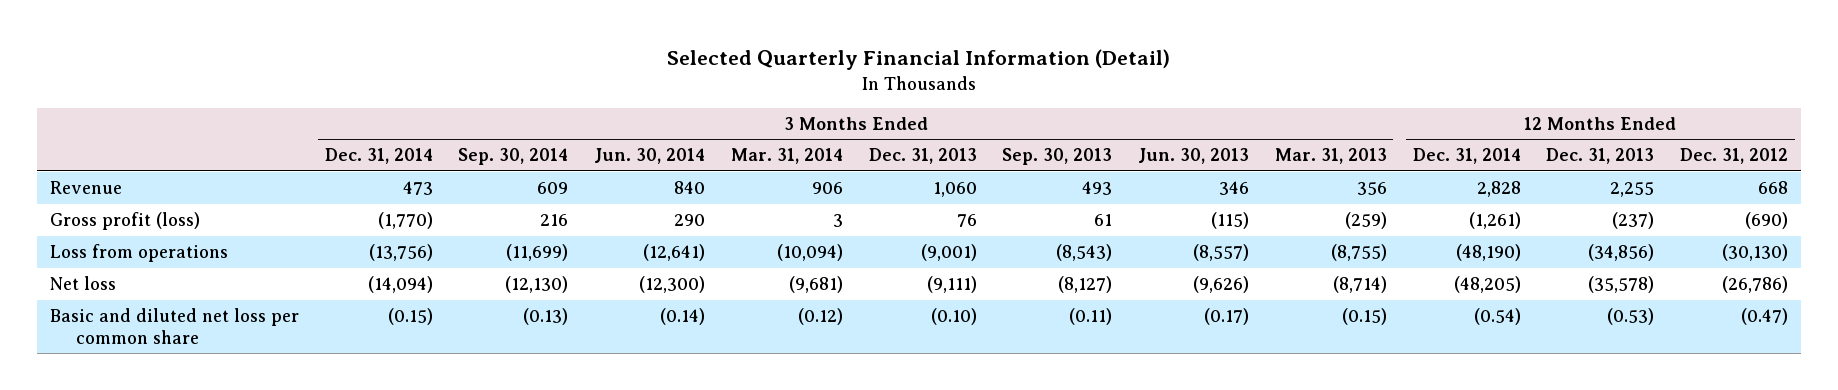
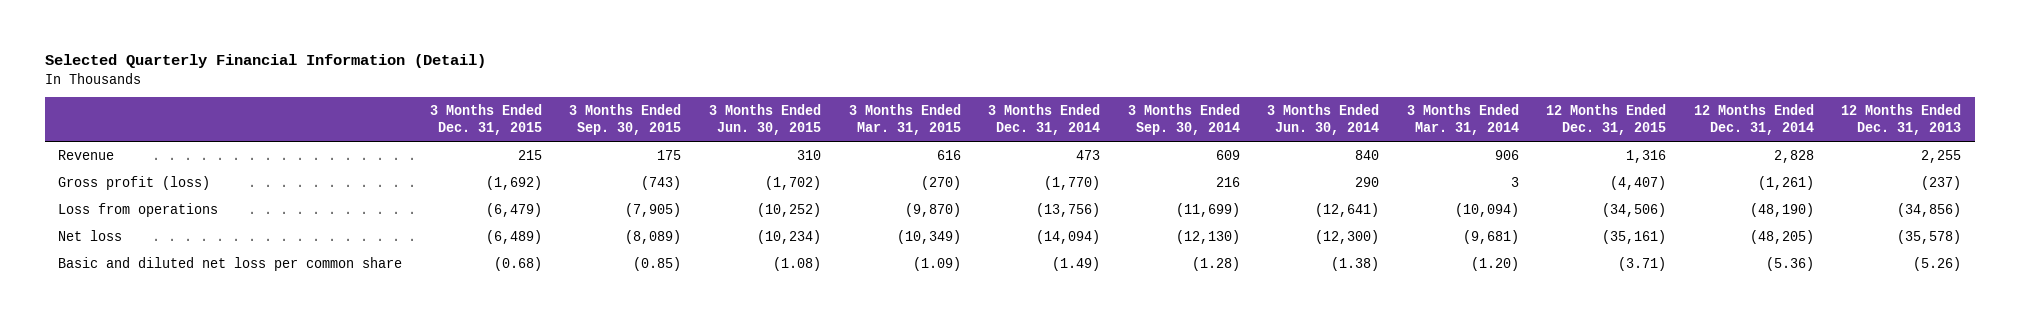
- | 3 Months Ended Dec. 31, 2014 | 3 Months Ended Sep. 30, 2014 | 3 Months Ended Jun. 30, 2014 | 3 Months Ended Mar. 31, 2014 | 3 Months Ended Dec. 31, 2013 | 3 Months Ended Sep. 30, 2013 | 3 Months Ended Jun. 30, 2013 | 3 Months Ended Mar. 31, 2013 | 12 Months Ended Dec. 31, 2014 | 12 Months Ended Dec. 31, 2013 | 12 Months Ended Dec. 31, 2012
+ | 3 Months Ended Dec. 31, 2015 | 3 Months Ended Sep. 30, 2015 | 3 Months Ended Jun. 30, 2015 | 3 Months Ended Mar. 31, 2015 | 3 Months Ended Dec. 31, 2014 | 3 Months Ended Sep. 30, 2014 | 3 Months Ended Jun. 30, 2014 | 3 Months Ended Mar. 31, 2014 | 12 Months Ended Dec. 31, 2015 | 12 Months Ended Dec. 31, 2014 | 12 Months Ended Dec. 31, 2013
- Basic and diluted net loss per common share | (0.15) | (0.13) | (0.14) | (0.12) | (0.10) | (0.11) | (0.17) | (0.15) | (0.54) | (0.53) | (0.47)
+ Basic and diluted net loss per common share | (0.68) | (0.85) | (1.08) | (1.09) | (1.49) | (1.28) | (1.38) | (1.20) | (3.71) | (5.36) | (5.26)

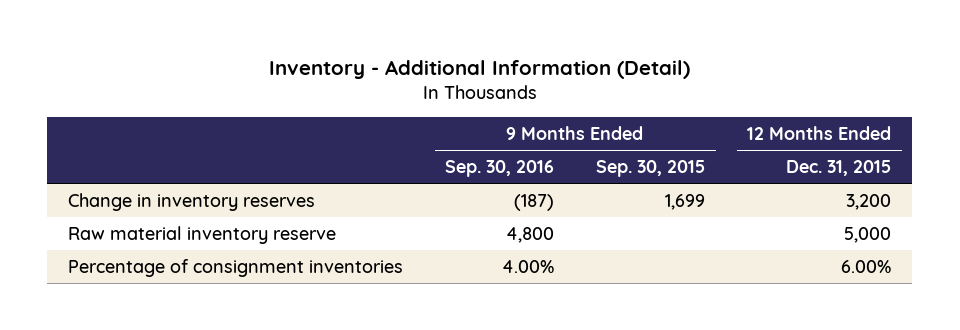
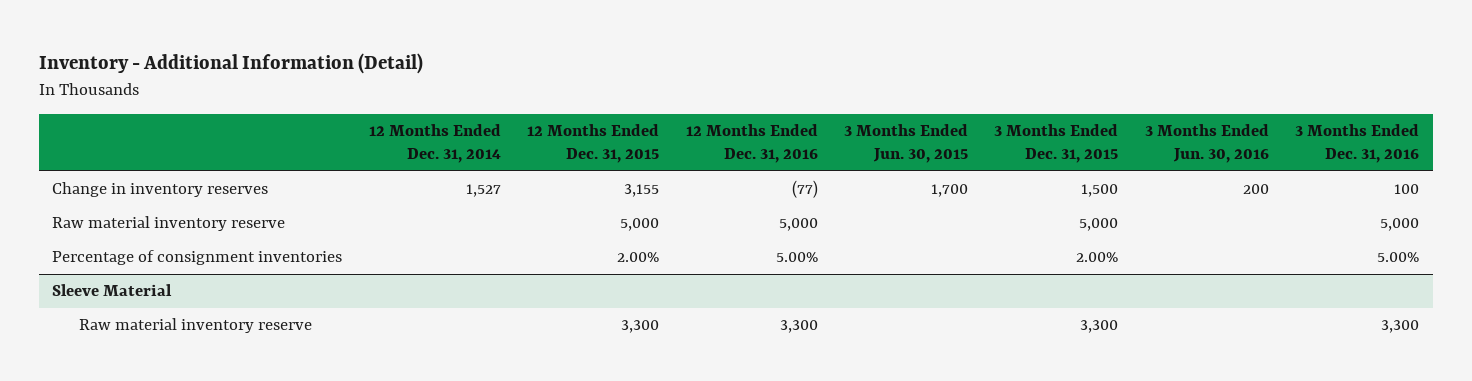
- | 9 Months Ended Sep. 30, 2016 | 9 Months Ended Sep. 30, 2015 | 12 Months Ended Dec. 31, 2015
+ | 12 Months Ended Dec. 31, 2014 | 12 Months Ended Dec. 31, 2015 | 12 Months Ended Dec. 31, 2016 | 3 Months Ended Jun. 30, 2015 | 3 Months Ended Dec. 31, 2015 | 3 Months Ended Jun. 30, 2016 | 3 Months Ended Dec. 31, 2016
- Change in inventory reserves | (187) | 1,699 | 3,200
+ Change in inventory reserves | 1,527 | 3,155 | (77) | 1,700 | 1,500 | 200 | 100
- Percentage of consignment inventories | 4.00% | | 6.00%
+ Percentage of consignment inventories | | 2.00% | 5.00% | | 2.00% | | 5.00%
+ Sleeve Material
+ Raw material inventory reserve | | 3,300 | 3,300 | | 3,300 | | 3,300

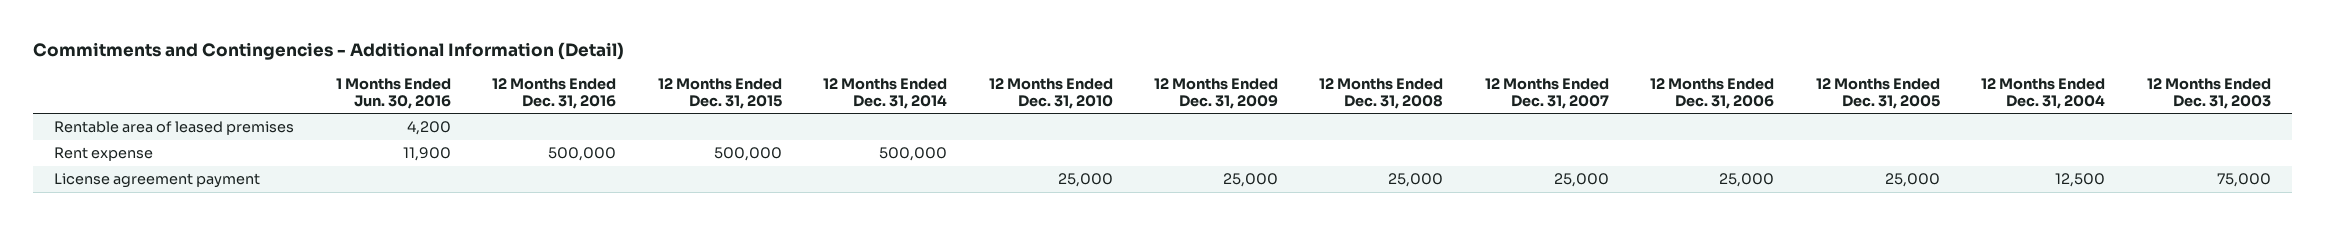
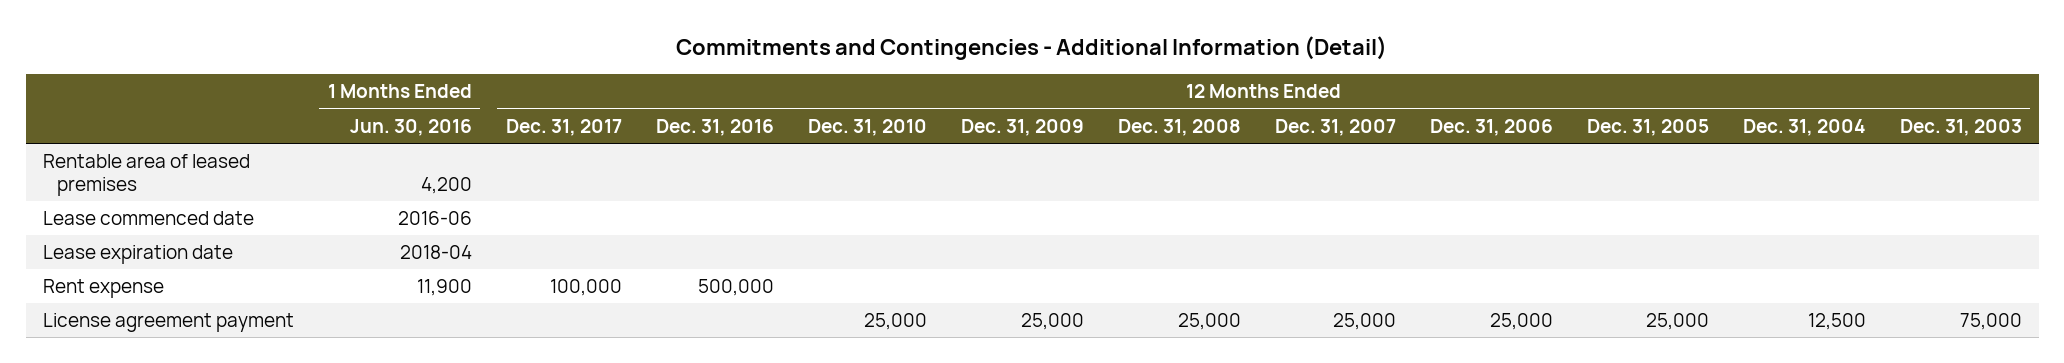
- | 1 Months Ended Jun. 30, 2016 | 12 Months Ended Dec. 31, 2016 | 12 Months Ended Dec. 31, 2015 | 12 Months Ended Dec. 31, 2014 | 12 Months Ended Dec. 31, 2010 | 12 Months Ended Dec. 31, 2009 | 12 Months Ended Dec. 31, 2008 | 12 Months Ended Dec. 31, 2007 | 12 Months Ended Dec. 31, 2006 | 12 Months Ended Dec. 31, 2005 | 12 Months Ended Dec. 31, 2004 | 12 Months Ended Dec. 31, 2003
+ | 1 Months Ended Jun. 30, 2016 | 12 Months Ended Dec. 31, 2017 | 12 Months Ended Dec. 31, 2016 | 12 Months Ended Dec. 31, 2010 | 12 Months Ended Dec. 31, 2009 | 12 Months Ended Dec. 31, 2008 | 12 Months Ended Dec. 31, 2007 | 12 Months Ended Dec. 31, 2006 | 12 Months Ended Dec. 31, 2005 | 12 Months Ended Dec. 31, 2004 | 12 Months Ended Dec. 31, 2003
+ Lease commenced date | 2016-06 | | | | | | | | | |
+ Lease expiration date | 2018-04 | | | | | | | | | |

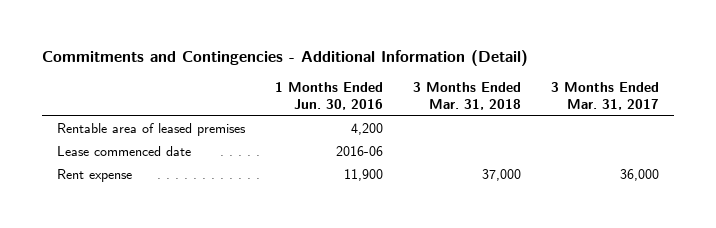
- | 1 Months Ended Jun. 30, 2016 | 12 Months Ended Dec. 31, 2017 | 12 Months Ended Dec. 31, 2016 | 12 Months Ended Dec. 31, 2010 | 12 Months Ended Dec. 31, 2009 | 12 Months Ended Dec. 31, 2008 | 12 Months Ended Dec. 31, 2007 | 12 Months Ended Dec. 31, 2006 | 12 Months Ended Dec. 31, 2005 | 12 Months Ended Dec. 31, 2004 | 12 Months Ended Dec. 31, 2003
+ | 1 Months Ended Jun. 30, 2016 | 3 Months Ended Mar. 31, 2018 | 3 Months Ended Mar. 31, 2017
- Lease expiration date | 2018-04 | | | | | | | | | |
- License agreement payment | | | | 25,000 | 25,000 | 25,000 | 25,000 | 25,000 | 25,000 | 12,500 | 75,000

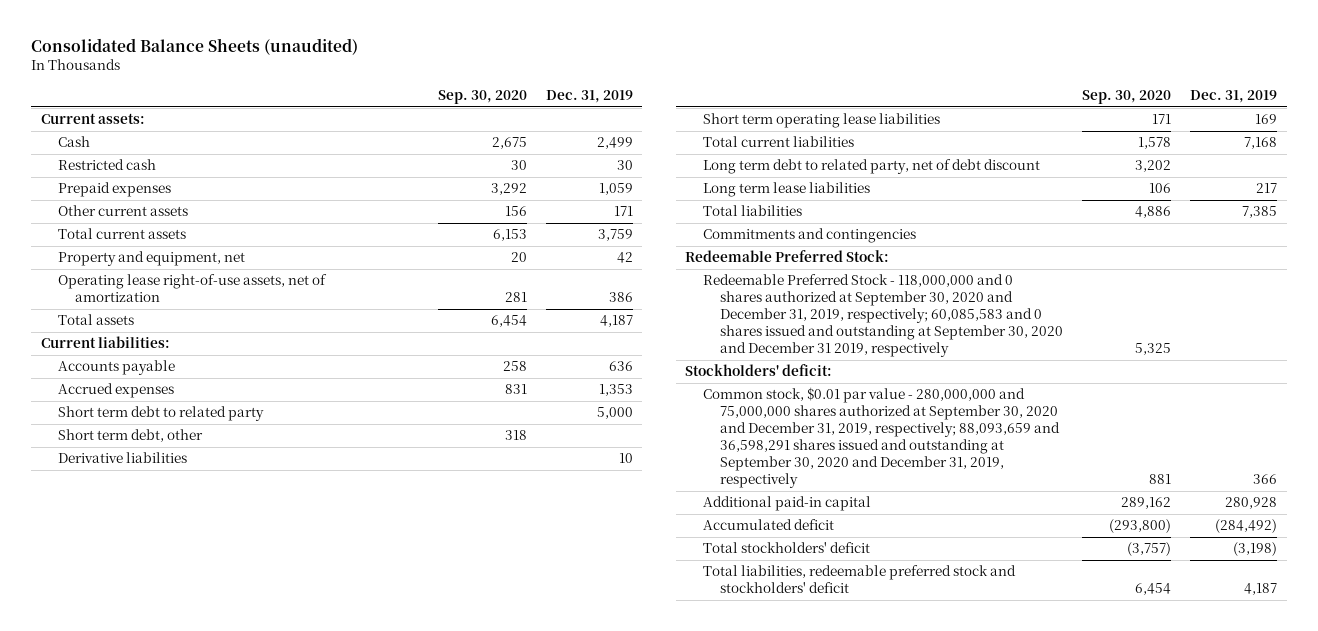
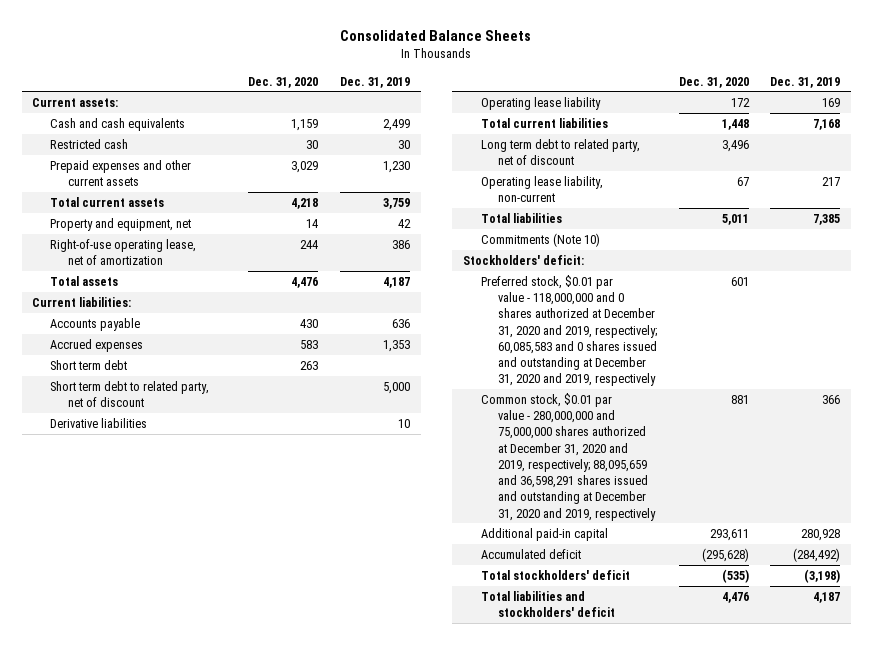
- Consolidated Balance Sheets (unaudited)
+ Consolidated Balance Sheets
- | Sep. 30, 2020 | Dec. 31, 2019
+ | Dec. 31, 2020 | Dec. 31, 2019
- Cash | 2,675 | 2,499
+ Cash and cash equivalents | 1,159 | 2,499
- Prepaid expenses | 3,292 | 1,059
- Other current assets | 156 | 171
+ Prepaid expenses and other current assets | 3,029 | 1,230
- Operating lease right-of-use assets, net of amortization | 281 | 386
+ Right-of-use operating lease, net of amortization | 244 | 386
- Short term debt to related party | | 5,000
- Short term debt, other | 318 |
+ Short term debt | 263 |
+ Short term debt to related party, net of discount | | 5,000
- Short term operating lease liabilities | 171 | 169
+ Operating lease liability | 172 | 169
- Long term debt to related party, net of debt discount | 3,202 |
- Long term lease liabilities | 106 | 217
+ Long term debt to related party, net of discount | 3,496 |
+ Operating lease liability, non-current | 67 | 217
- Commitments and contingencies
- Redeemable Preferred Stock:
- Redeemable Preferred Stock - 118,000,000 and 0 shares authorized at September 30, 2020 and December 31, 2019, respectively; 60,085,583 and 0 shares issued and outstanding at September 30, 2020 and December 31 2019, respectively | 5,325 |
+ Commitments (Note 10)
- Common stock, $0.01 par value - 280,000,000 and 75,000,000 shares authorized at September 30, 2020 and December 31, 2019, respectively; 88,093,659 and 36,598,291 shares issued and outstanding at September 30, 2020 and December 31, 2019, respectively | 881 | 366
+ Preferred stock, $0.01 par value - 118,000,000 and 0 shares authorized at December 31, 2020 and 2019, respectively; 60,085,583 and 0 shares issued and outstanding at December 31, 2020 and 2019, respectively | 601 |
+ Common stock, $0.01 par value - 280,000,000 and 75,000,000 shares authorized at December 31, 2020 and 2019, respectively; 88,095,659 and 36,598,291 shares issued and outstanding at December 31, 2020 and 2019, respectively | 881 | 366
- Total liabilities, redeemable preferred stock and stockholders' deficit | 6,454 | 4,187
+ Total liabilities and stockholders' deficit | 4,476 | 4,187

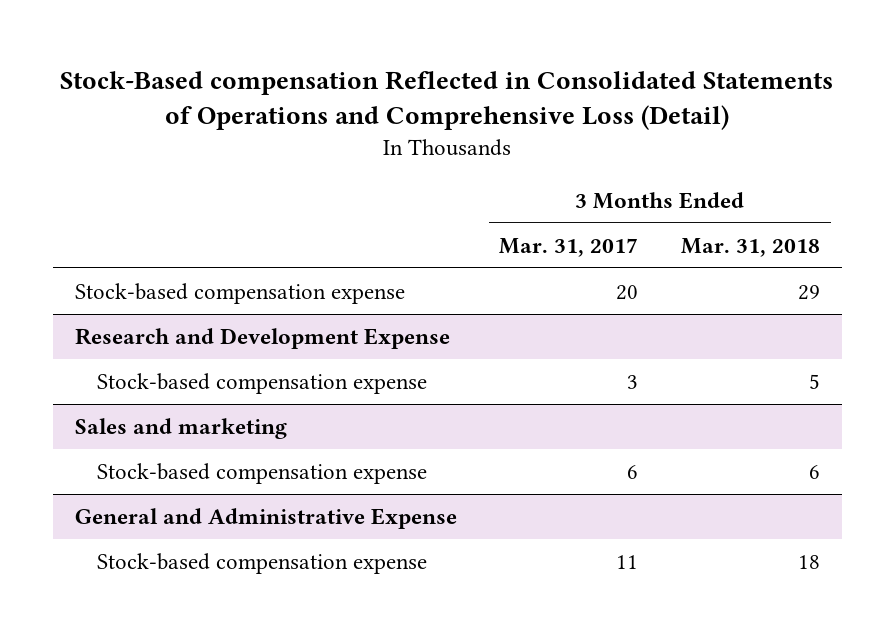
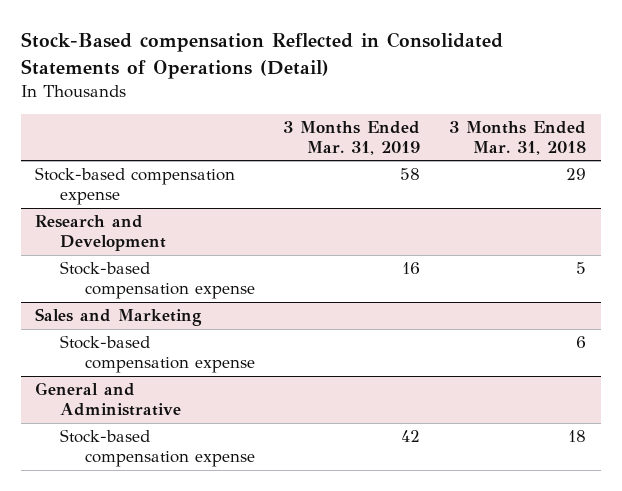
- Stock-Based compensation Reflected in Consolidated Statements of Operations and Comprehensive Loss (Detail)
+ Stock-Based compensation Reflected in Consolidated Statements of Operations (Detail)
- | 3 Months Ended Mar. 31, 2017 | 3 Months Ended Mar. 31, 2018
+ | 3 Months Ended Mar. 31, 2019 | 3 Months Ended Mar. 31, 2018
- Research and Development Expense
+ Research and Development
- Sales and marketing
+ Sales and Marketing
- General and Administrative Expense
+ General and Administrative

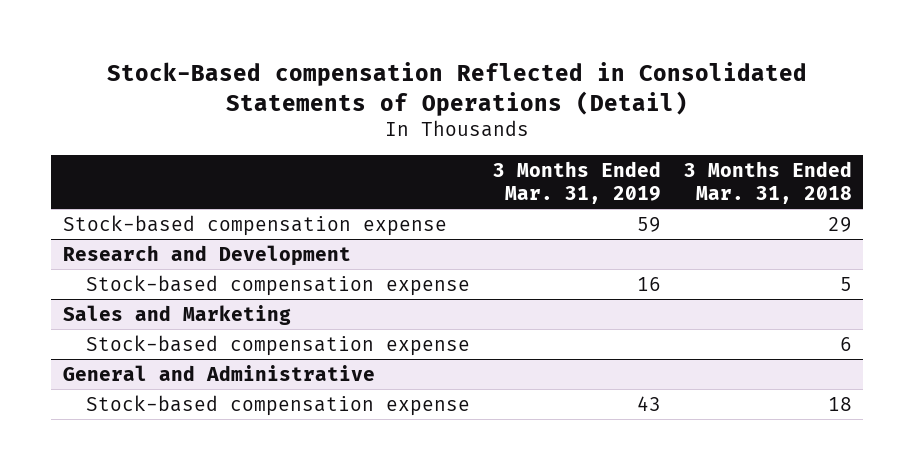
- Stock-based compensation expense | 58 | 29
+ Stock-based compensation expense | 59 | 29
@ General and Administrative
- Stock-based compensation expense | 42 | 18
+ Stock-based compensation expense | 43 | 18

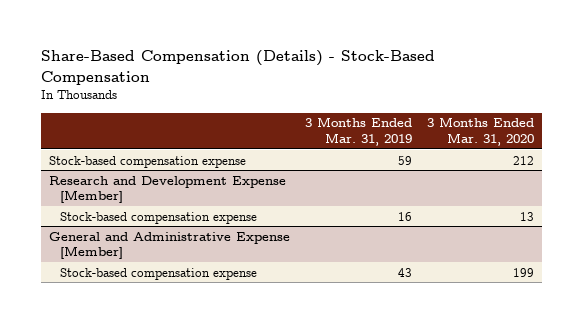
- Stock-Based compensation Reflected in Consolidated Statements of Operations (Detail)
+ Share-Based Compensation (Details) - Stock-Based Compensation
- | 3 Months Ended Mar. 31, 2019 | 3 Months Ended Mar. 31, 2018
+ | 3 Months Ended Mar. 31, 2019 | 3 Months Ended Mar. 31, 2020
- Research and Development
+ Research and Development Expense [Member]
- Sales and Marketing
- Stock-based compensation expense | | 6
- General and Administrative
+ General and Administrative Expense [Member]

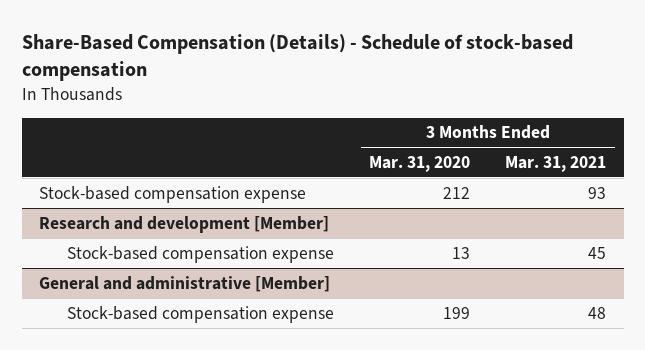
- Share-Based Compensation (Details) - Stock-Based Compensation
+ Share-Based Compensation (Details) - Schedule of stock-based compensation
- | 3 Months Ended Mar. 31, 2019 | 3 Months Ended Mar. 31, 2020
+ | 3 Months Ended Mar. 31, 2020 | 3 Months Ended Mar. 31, 2021
- Research and Development Expense [Member]
+ Research and development [Member]
- General and Administrative Expense [Member]
+ General and administrative [Member]

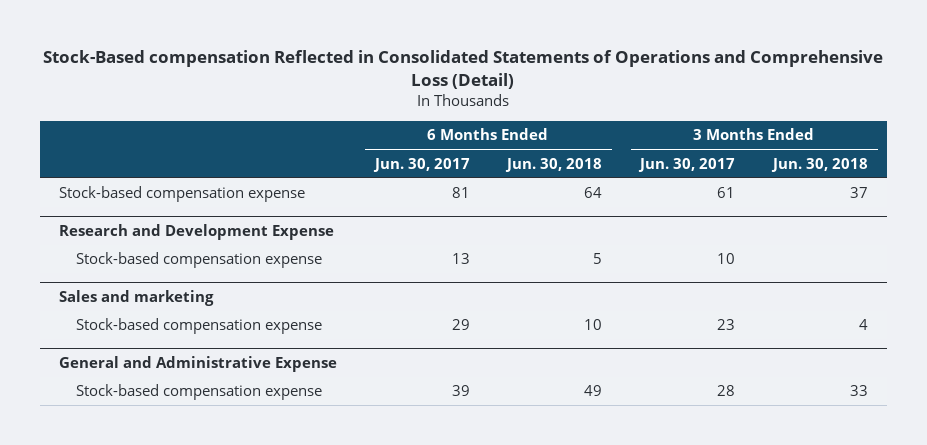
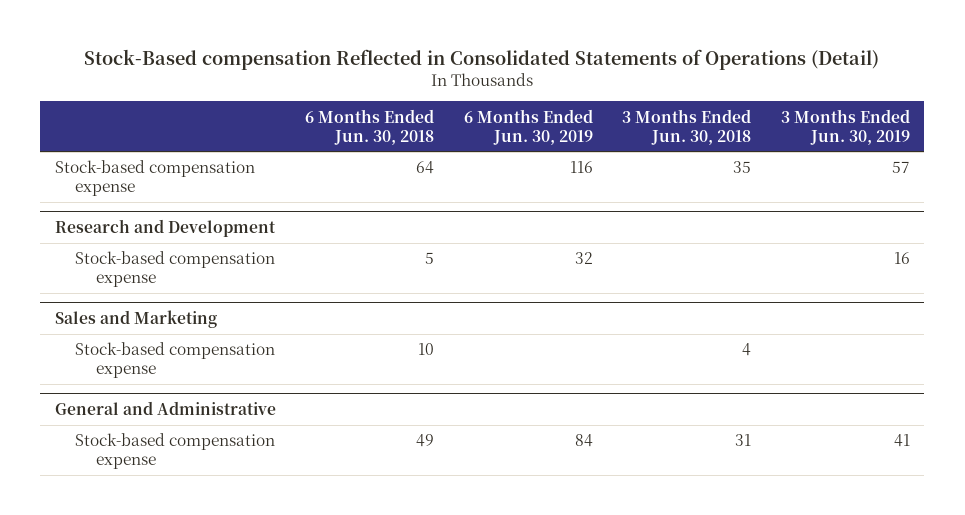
- Stock-Based compensation Reflected in Consolidated Statements of Operations and Comprehensive Loss (Detail)
+ Stock-Based compensation Reflected in Consolidated Statements of Operations (Detail)
- | 6 Months Ended Jun. 30, 2017 | 6 Months Ended Jun. 30, 2018 | 3 Months Ended Jun. 30, 2017 | 3 Months Ended Jun. 30, 2018
+ | 6 Months Ended Jun. 30, 2018 | 6 Months Ended Jun. 30, 2019 | 3 Months Ended Jun. 30, 2018 | 3 Months Ended Jun. 30, 2019
- Stock-based compensation expense | 81 | 64 | 61 | 37
- Research and Development Expense
+ Stock-based compensation expense | 64 | 116 | 35 | 57
+ Research and Development
- Sales and marketing
+ Sales and Marketing
- General and Administrative Expense
- Stock-based compensation expense | 39 | 49 | 28 | 33
+ General and Administrative
+ Stock-based compensation expense | 49 | 84 | 31 | 41

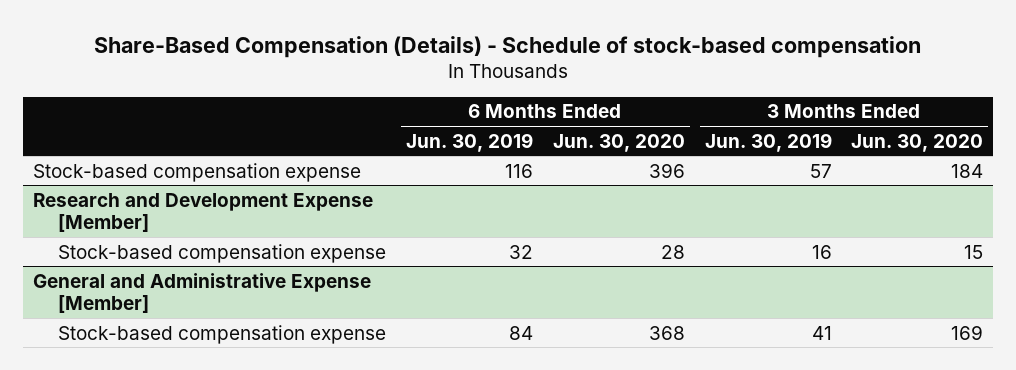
- Stock-Based compensation Reflected in Consolidated Statements of Operations (Detail)
+ Share-Based Compensation (Details) - Schedule of stock-based compensation
- | 6 Months Ended Jun. 30, 2018 | 6 Months Ended Jun. 30, 2019 | 3 Months Ended Jun. 30, 2018 | 3 Months Ended Jun. 30, 2019
+ | 6 Months Ended Jun. 30, 2019 | 6 Months Ended Jun. 30, 2020 | 3 Months Ended Jun. 30, 2019 | 3 Months Ended Jun. 30, 2020
- Research and Development
+ Research and Development Expense [Member]
- Sales and Marketing
- Stock-based compensation expense | 10 | | 4 |
- General and Administrative
+ General and Administrative Expense [Member]

